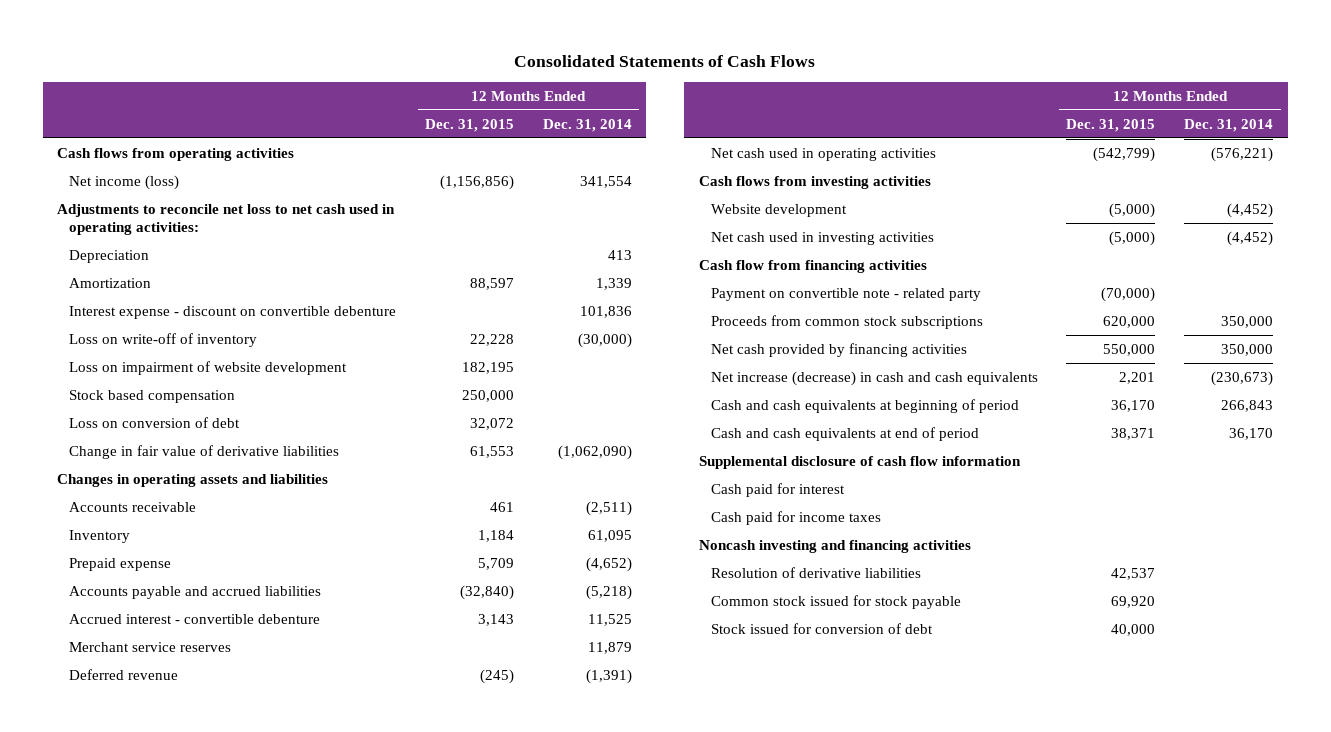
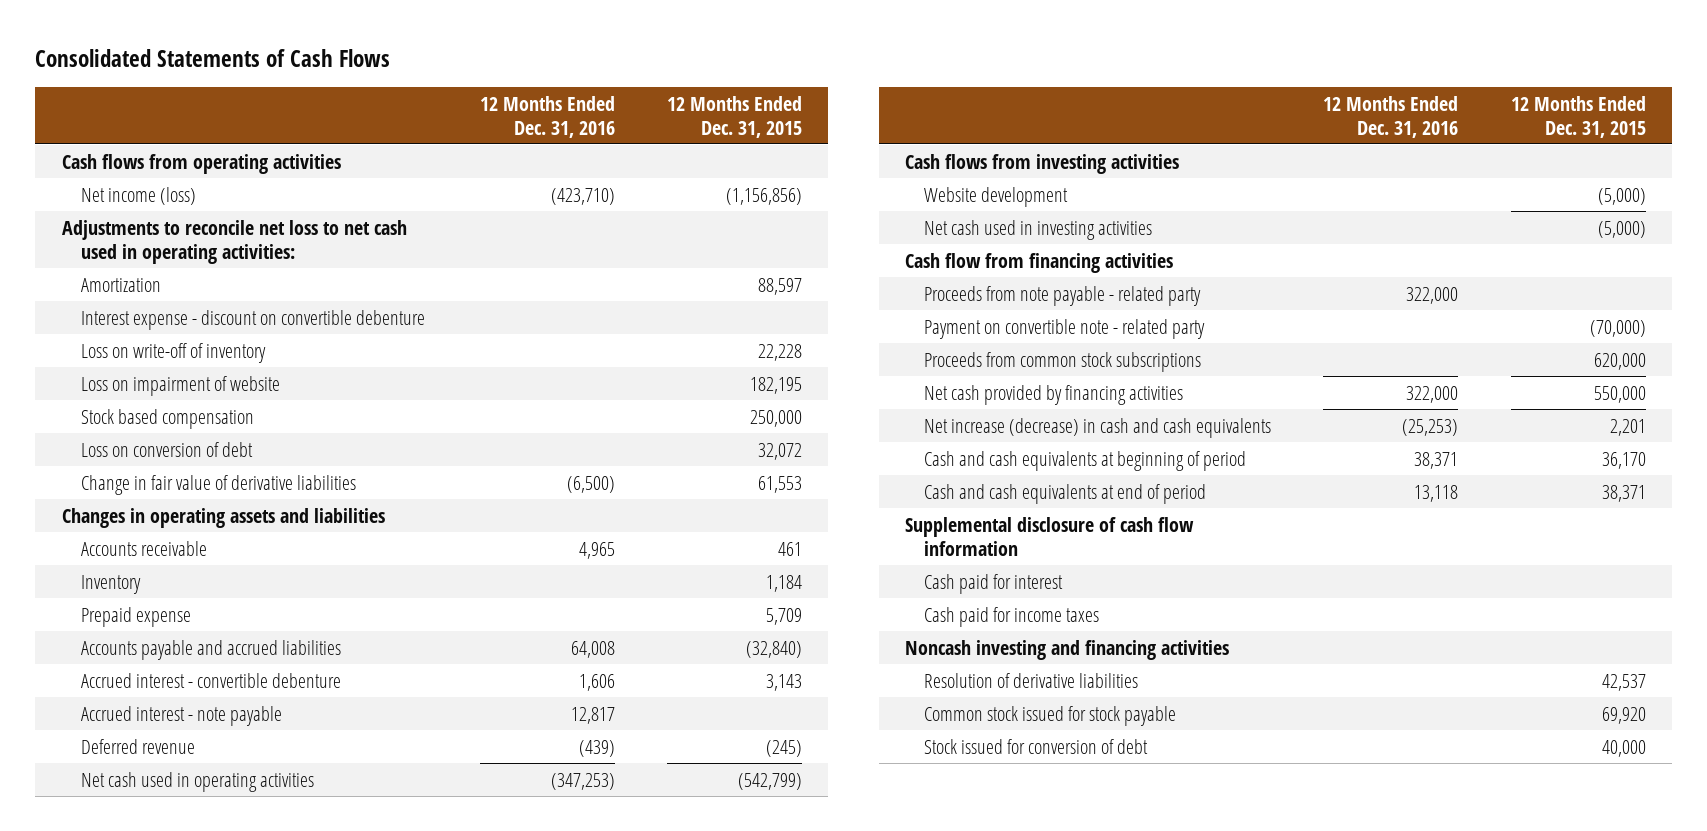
- | 12 Months Ended Dec. 31, 2015 | 12 Months Ended Dec. 31, 2014
+ | 12 Months Ended Dec. 31, 2016 | 12 Months Ended Dec. 31, 2015
- Depreciation | | 413
- Loss on impairment of website development | 182,195 |
+ Loss on impairment of website | | 182,195
- Merchant service reserves | | 11,879
+ Accrued interest - note payable | 12,817 |
+ Proceeds from note payable - related party | 322,000 |

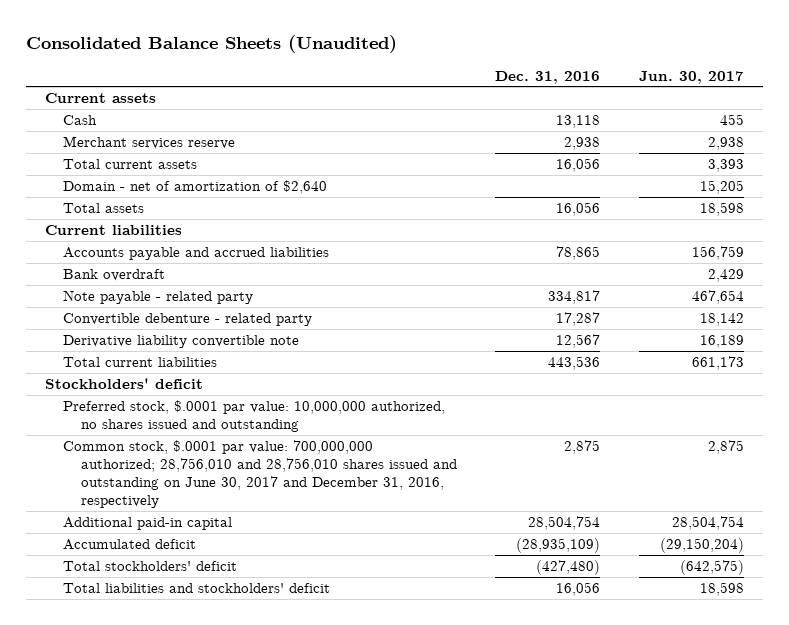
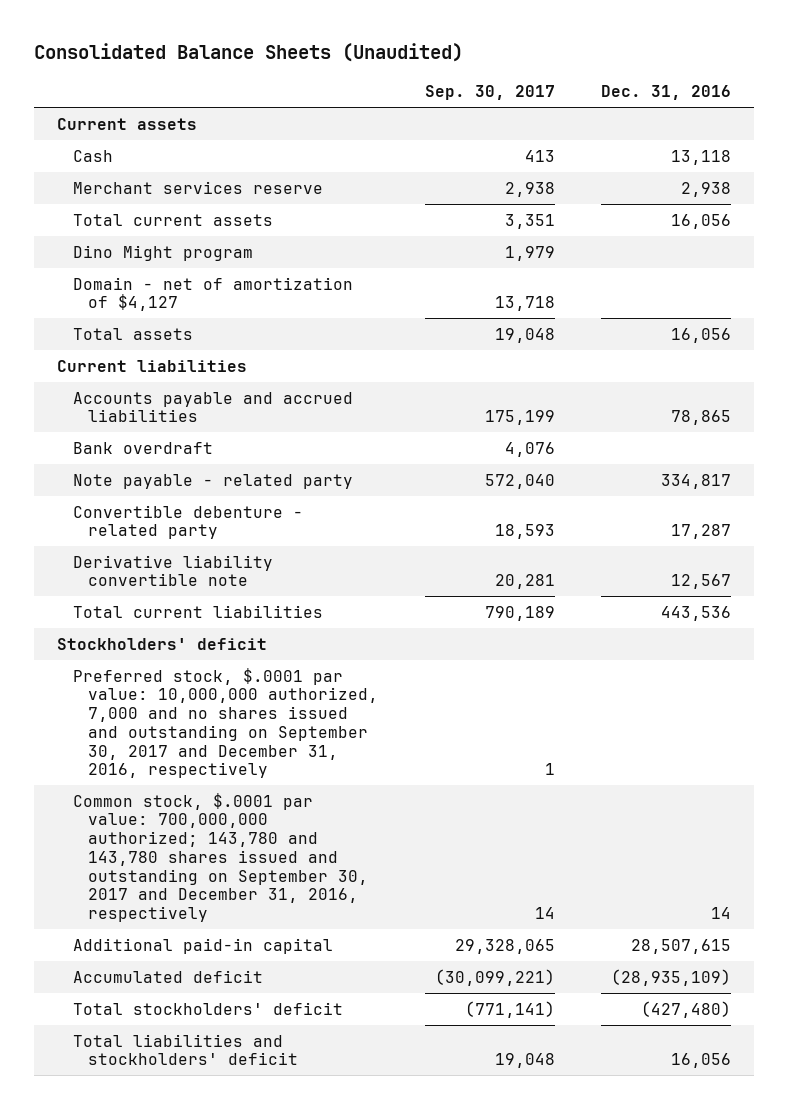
- | Dec. 31, 2016 | Jun. 30, 2017
+ | Sep. 30, 2017 | Dec. 31, 2016
- Domain - net of amortization of $2,640 | | 15,205
+ Dino Might program | 1,979 |
+ Domain - net of amortization of $4,127 | 13,718 |
- Preferred stock, $.0001 par value: 10,000,000 authorized, no shares issued and outstanding
- Common stock, $.0001 par value: 700,000,000 authorized; 28,756,010 and 28,756,010 shares issued and outstanding on June 30, 2017 and December 31, 2016, respectively | 2,875 | 2,875
- Additional paid-in capital | 28,504,754 | 28,504,754
+ Preferred stock, $.0001 par value: 10,000,000 authorized, 7,000 and no shares issued and outstanding on September 30, 2017 and December 31, 2016, respectively | 1 |
+ Common stock, $.0001 par value: 700,000,000 authorized; 143,780 and 143,780 shares issued and outstanding on September 30, 2017 and December 31, 2016, respectively | 14 | 14
+ Additional paid-in capital | 29,328,065 | 28,507,615

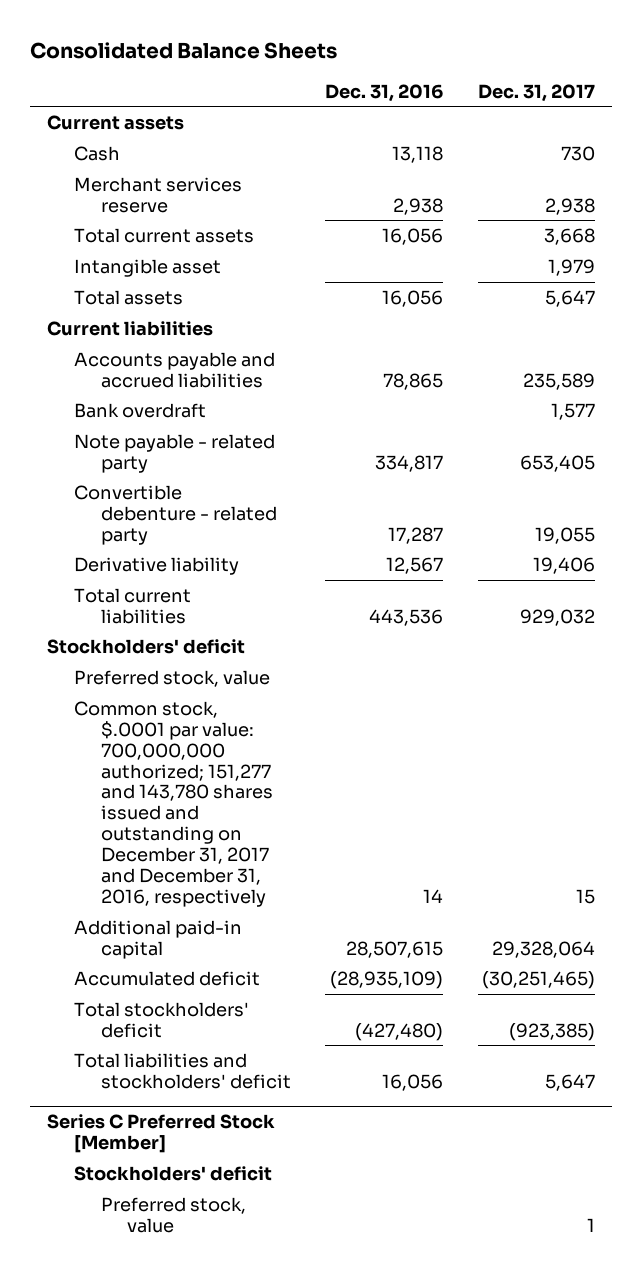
- Consolidated Balance Sheets (Unaudited)
+ Consolidated Balance Sheets
- | Sep. 30, 2017 | Dec. 31, 2016
+ | Dec. 31, 2016 | Dec. 31, 2017
- Dino Might program | 1,979 |
- Domain - net of amortization of $4,127 | 13,718 |
+ Intangible asset | | 1,979
- Derivative liability convertible note | 20,281 | 12,567
+ Derivative liability | 12,567 | 19,406
- Preferred stock, $.0001 par value: 10,000,000 authorized, 7,000 and no shares issued and outstanding on September 30, 2017 and December 31, 2016, respectively | 1 |
- Common stock, $.0001 par value: 700,000,000 authorized; 143,780 and 143,780 shares issued and outstanding on September 30, 2017 and December 31, 2016, respectively | 14 | 14
+ Preferred stock, value
+ Common stock, $.0001 par value: 700,000,000 authorized; 151,277 and 143,780 shares issued and outstanding on December 31, 2017 and December 31, 2016, respectively | 14 | 15
+ Series C Preferred Stock [Member]
+ Stockholders' deficit
+ Preferred stock, value | | 1

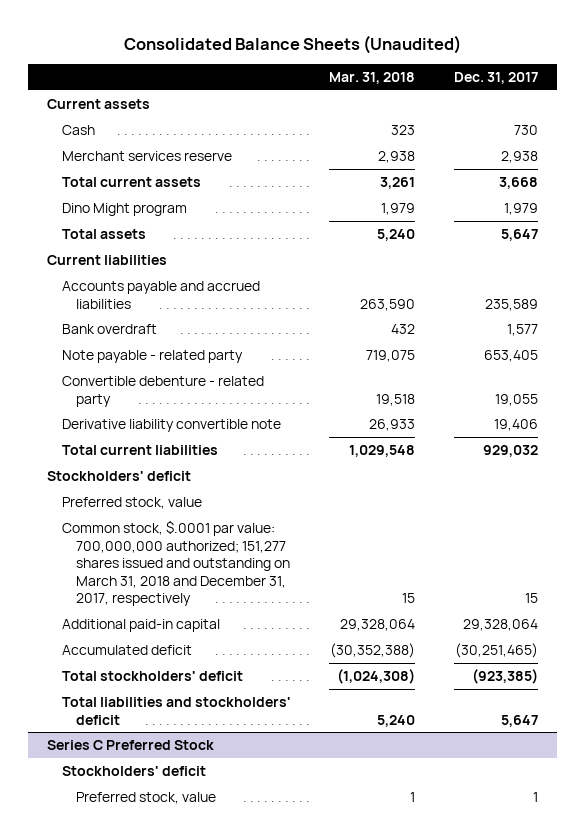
- Consolidated Balance Sheets
+ Consolidated Balance Sheets (Unaudited)
- | Dec. 31, 2016 | Dec. 31, 2017
+ | Mar. 31, 2018 | Dec. 31, 2017
- Intangible asset | | 1,979
+ Dino Might program | 1,979 | 1,979
- Derivative liability | 12,567 | 19,406
+ Derivative liability convertible note | 26,933 | 19,406
- Common stock, $.0001 par value: 700,000,000 authorized; 151,277 and 143,780 shares issued and outstanding on December 31, 2017 and December 31, 2016, respectively | 14 | 15
+ Common stock, $.0001 par value: 700,000,000 authorized; 151,277 shares issued and outstanding on March 31, 2018 and December 31, 2017, respectively | 15 | 15
- Series C Preferred Stock [Member]
+ Series C Preferred Stock

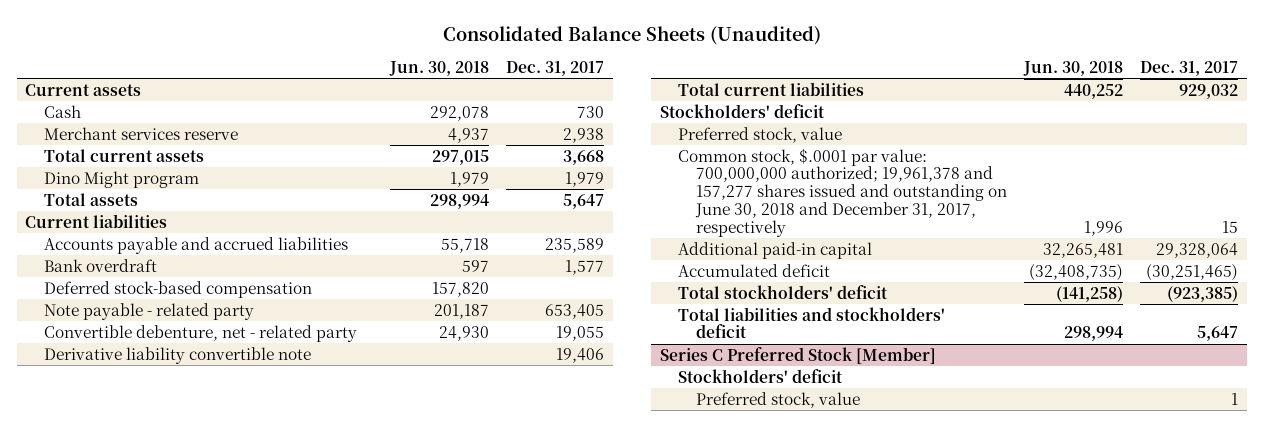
- | Mar. 31, 2018 | Dec. 31, 2017
+ | Jun. 30, 2018 | Dec. 31, 2017
+ Deferred stock-based compensation | 157,820 |
- Convertible debenture - related party | 19,518 | 19,055
+ Convertible debenture, net - related party | 24,930 | 19,055
- Common stock, $.0001 par value: 700,000,000 authorized; 151,277 shares issued and outstanding on March 31, 2018 and December 31, 2017, respectively | 15 | 15
+ Common stock, $.0001 par value: 700,000,000 authorized; 19,961,378 and 157,277 shares issued and outstanding on June 30, 2018 and December 31, 2017, respectively | 1,996 | 15
- Series C Preferred Stock
+ Series C Preferred Stock [Member]

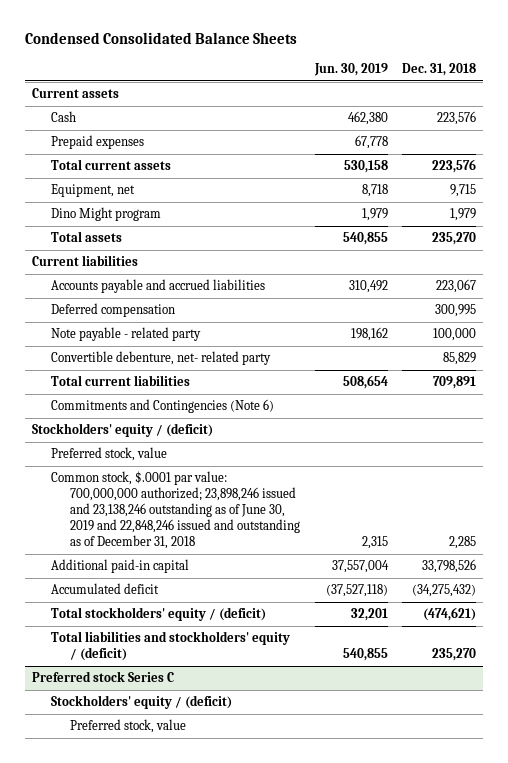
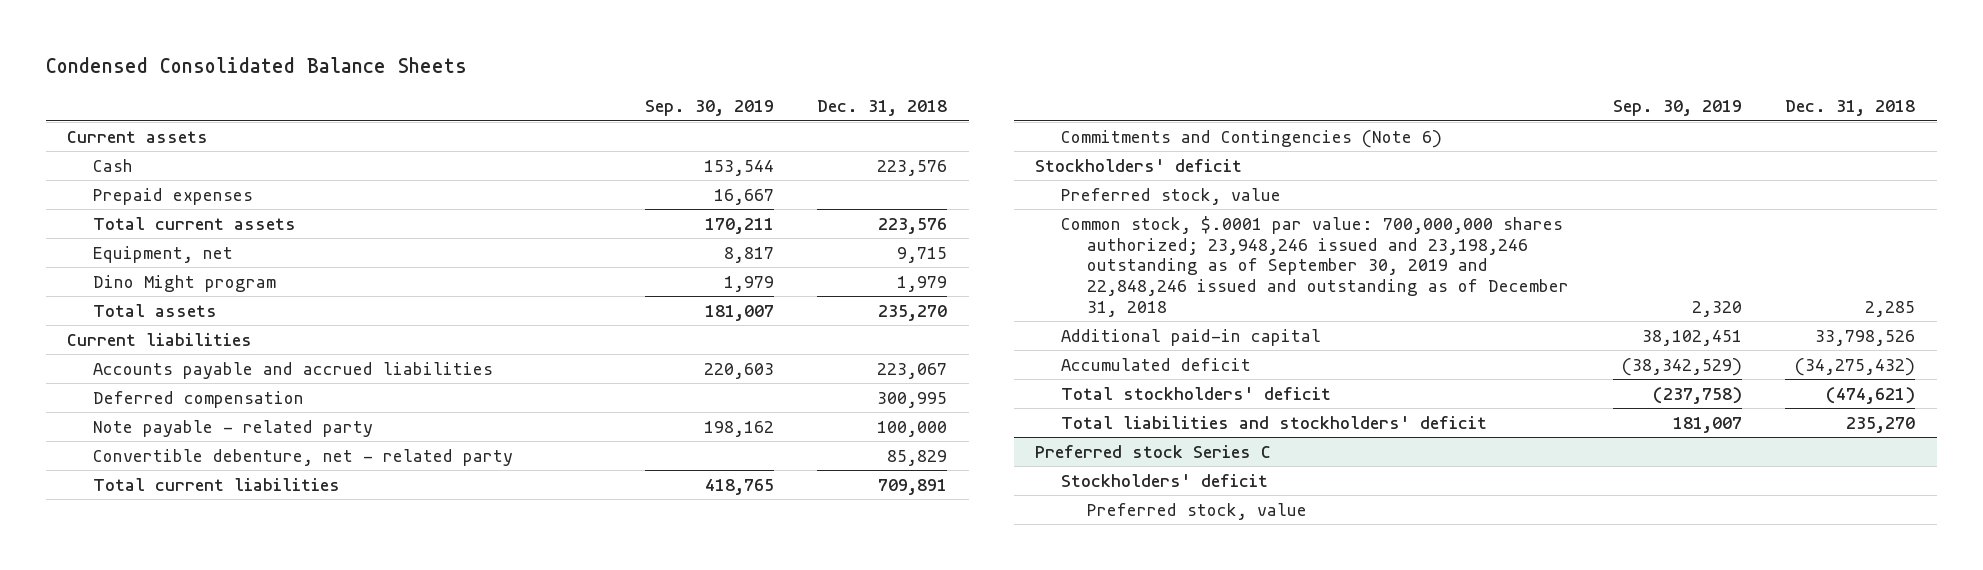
- | Jun. 30, 2019 | Dec. 31, 2018
+ | Sep. 30, 2019 | Dec. 31, 2018
- Convertible debenture, net- related party | | 85,829
+ Convertible debenture, net - related party | | 85,829
- Stockholders' equity / (deficit)
+ Stockholders' deficit
- Common stock, $.0001 par value: 700,000,000 authorized; 23,898,246 issued and 23,138,246 outstanding as of June 30, 2019 and 22,848,246 issued and outstanding as of December 31, 2018 | 2,315 | 2,285
+ Common stock, $.0001 par value: 700,000,000 shares authorized; 23,948,246 issued and 23,198,246 outstanding as of September 30, 2019 and 22,848,246 issued and outstanding as of December 31, 2018 | 2,320 | 2,285
- Total stockholders' equity / (deficit) | 32,201 | (474,621)
- Total liabilities and stockholders' equity / (deficit) | 540,855 | 235,270
+ Total stockholders' deficit | (237,758) | (474,621)
+ Total liabilities and stockholders' deficit | 181,007 | 235,270
@ Preferred stock Series C
- Stockholders' equity / (deficit)
+ Stockholders' deficit

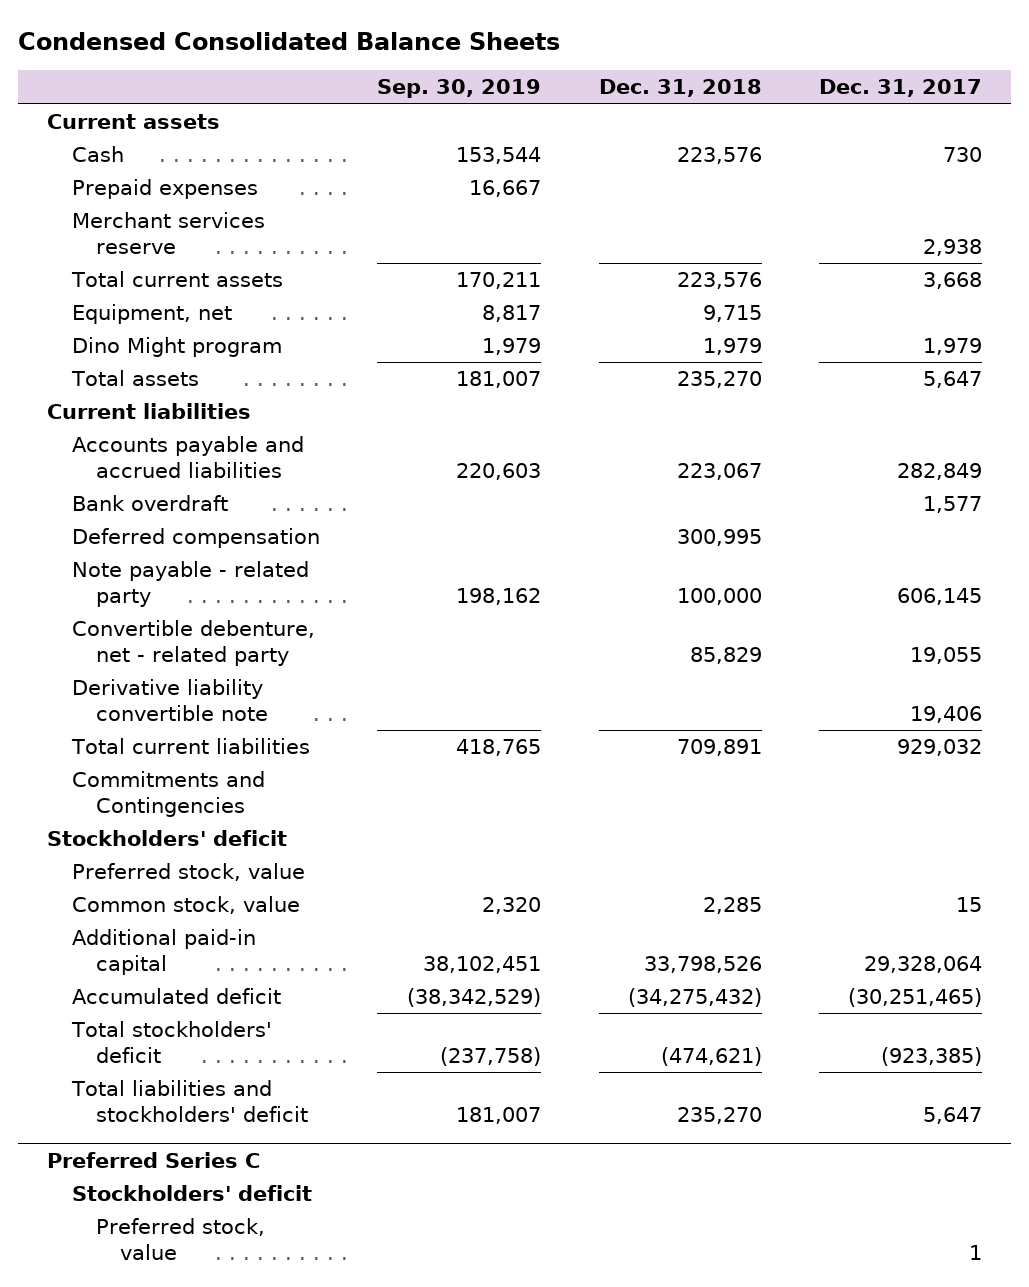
- | Sep. 30, 2019 | Dec. 31, 2018
+ | Sep. 30, 2019 | Dec. 31, 2018 | Dec. 31, 2017
+ Merchant services reserve | | | 2,938
+ Bank overdraft | | | 1,577
+ Derivative liability convertible note | | | 19,406
- Commitments and Contingencies (Note 6)
+ Commitments and Contingencies
- Common stock, $.0001 par value: 700,000,000 shares authorized; 23,948,246 issued and 23,198,246 outstanding as of September 30, 2019 and 22,848,246 issued and outstanding as of December 31, 2018 | 2,320 | 2,285
+ Common stock, value | 2,320 | 2,285 | 15
- Preferred stock Series C
+ Preferred Series C

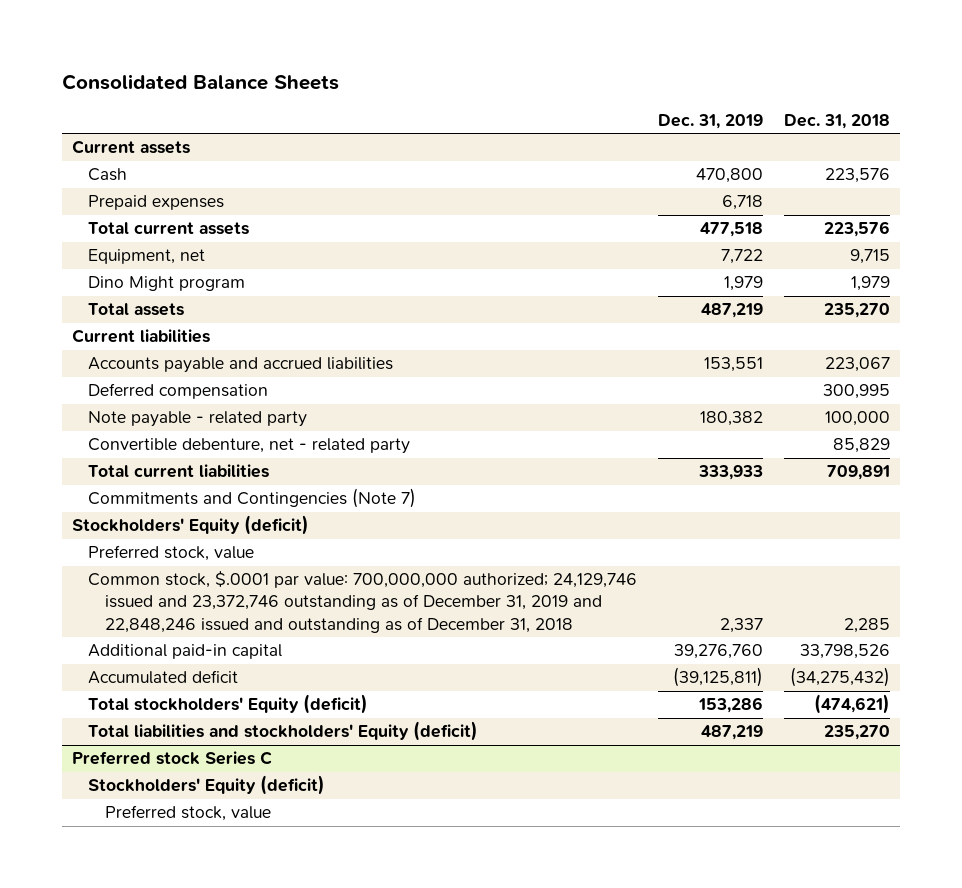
- Condensed Consolidated Balance Sheets
+ Consolidated Balance Sheets
- | Sep. 30, 2019 | Dec. 31, 2018 | Dec. 31, 2017
+ | Dec. 31, 2019 | Dec. 31, 2018
- Merchant services reserve | | | 2,938
- Bank overdraft | | | 1,577
- Derivative liability convertible note | | | 19,406
- Commitments and Contingencies
- Stockholders' deficit
+ Commitments and Contingencies (Note 7)
+ Stockholders' Equity (deficit)
- Common stock, value | 2,320 | 2,285 | 15
+ Common stock, $.0001 par value: 700,000,000 authorized; 24,129,746 issued and 23,372,746 outstanding as of December 31, 2019 and 22,848,246 issued and outstanding as of December 31, 2018 | 2,337 | 2,285
- Total stockholders' deficit | (237,758) | (474,621) | (923,385)
- Total liabilities and stockholders' deficit | 181,007 | 235,270 | 5,647
- Preferred Series C
- Stockholders' deficit
+ Total stockholders' Equity (deficit) | 153,286 | (474,621)
+ Total liabilities and stockholders' Equity (deficit) | 487,219 | 235,270
+ Preferred stock Series C
+ Stockholders' Equity (deficit)

